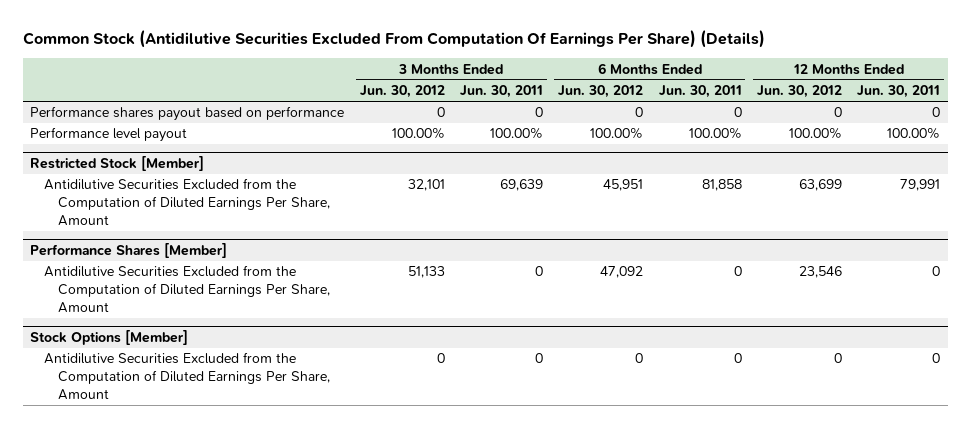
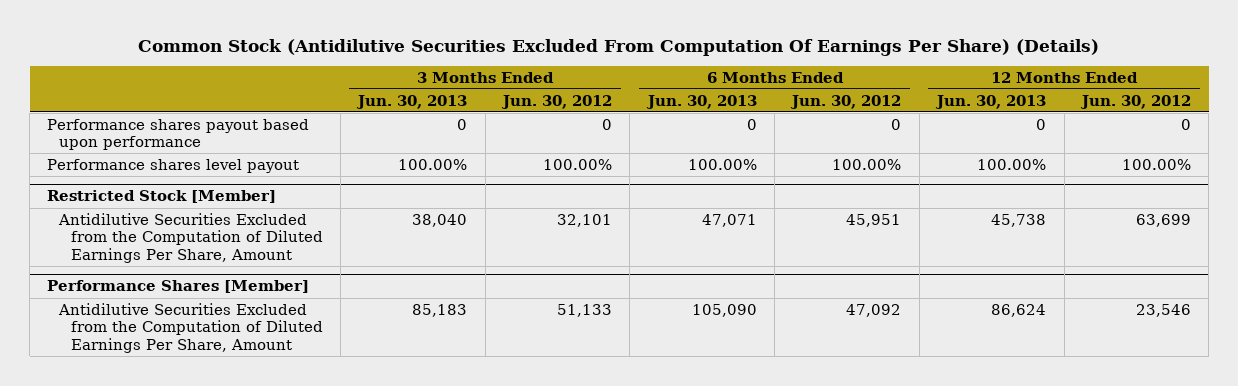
- | 3 Months Ended Jun. 30, 2012 | 3 Months Ended Jun. 30, 2011 | 6 Months Ended Jun. 30, 2012 | 6 Months Ended Jun. 30, 2011 | 12 Months Ended Jun. 30, 2012 | 12 Months Ended Jun. 30, 2011
+ | 3 Months Ended Jun. 30, 2013 | 3 Months Ended Jun. 30, 2012 | 6 Months Ended Jun. 30, 2013 | 6 Months Ended Jun. 30, 2012 | 12 Months Ended Jun. 30, 2013 | 12 Months Ended Jun. 30, 2012
- Performance shares payout based on performance | 0 | 0 | 0 | 0 | 0 | 0
- Performance level payout | 100.00% | 100.00% | 100.00% | 100.00% | 100.00% | 100.00%
+ Performance shares payout based upon performance | 0 | 0 | 0 | 0 | 0 | 0
+ Performance shares level payout | 100.00% | 100.00% | 100.00% | 100.00% | 100.00% | 100.00%
- Stock Options [Member]
- Antidilutive Securities Excluded from the Computation of Diluted Earnings Per Share, Amount | 0 | 0 | 0 | 0 | 0 | 0

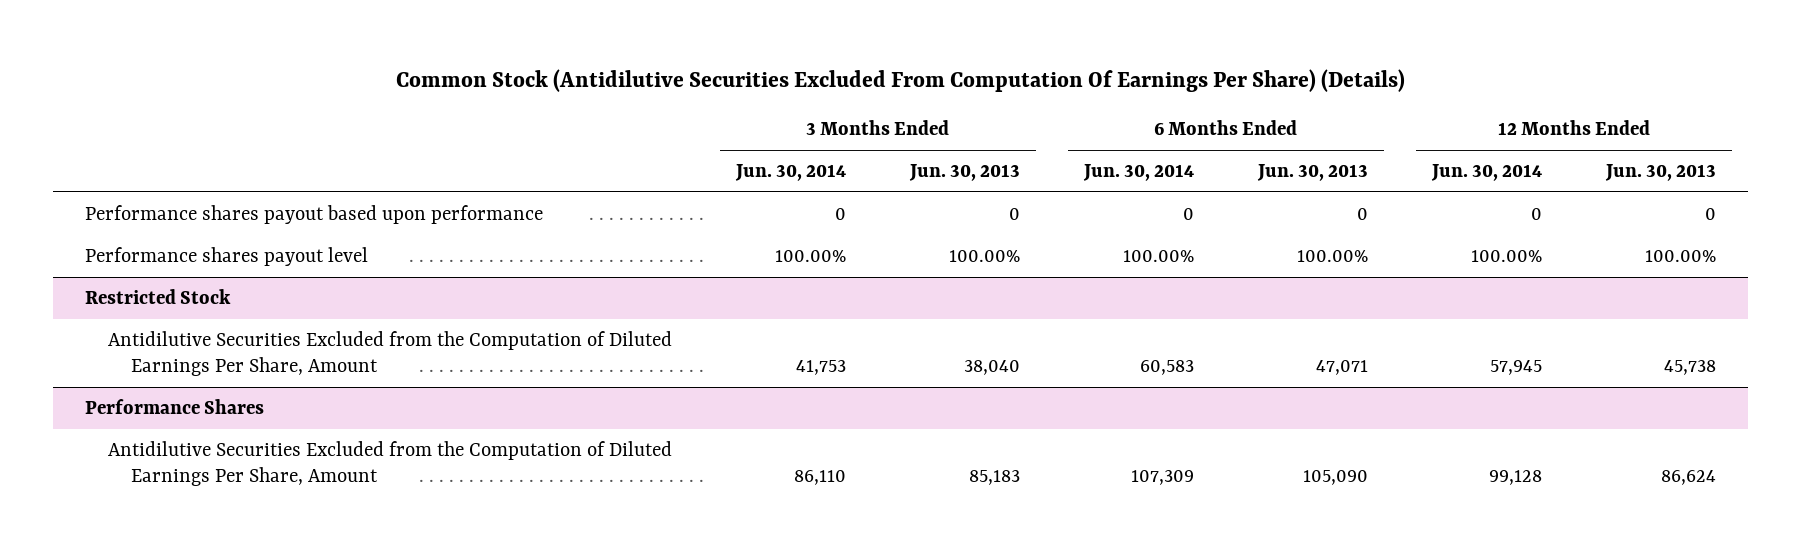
- | 3 Months Ended Jun. 30, 2013 | 3 Months Ended Jun. 30, 2012 | 6 Months Ended Jun. 30, 2013 | 6 Months Ended Jun. 30, 2012 | 12 Months Ended Jun. 30, 2013 | 12 Months Ended Jun. 30, 2012
+ | 3 Months Ended Jun. 30, 2014 | 3 Months Ended Jun. 30, 2013 | 6 Months Ended Jun. 30, 2014 | 6 Months Ended Jun. 30, 2013 | 12 Months Ended Jun. 30, 2014 | 12 Months Ended Jun. 30, 2013
- Performance shares level payout | 100.00% | 100.00% | 100.00% | 100.00% | 100.00% | 100.00%
- Restricted Stock [Member]
+ Performance shares payout level | 100.00% | 100.00% | 100.00% | 100.00% | 100.00% | 100.00%
+ Restricted Stock
- Performance Shares [Member]
+ Performance Shares

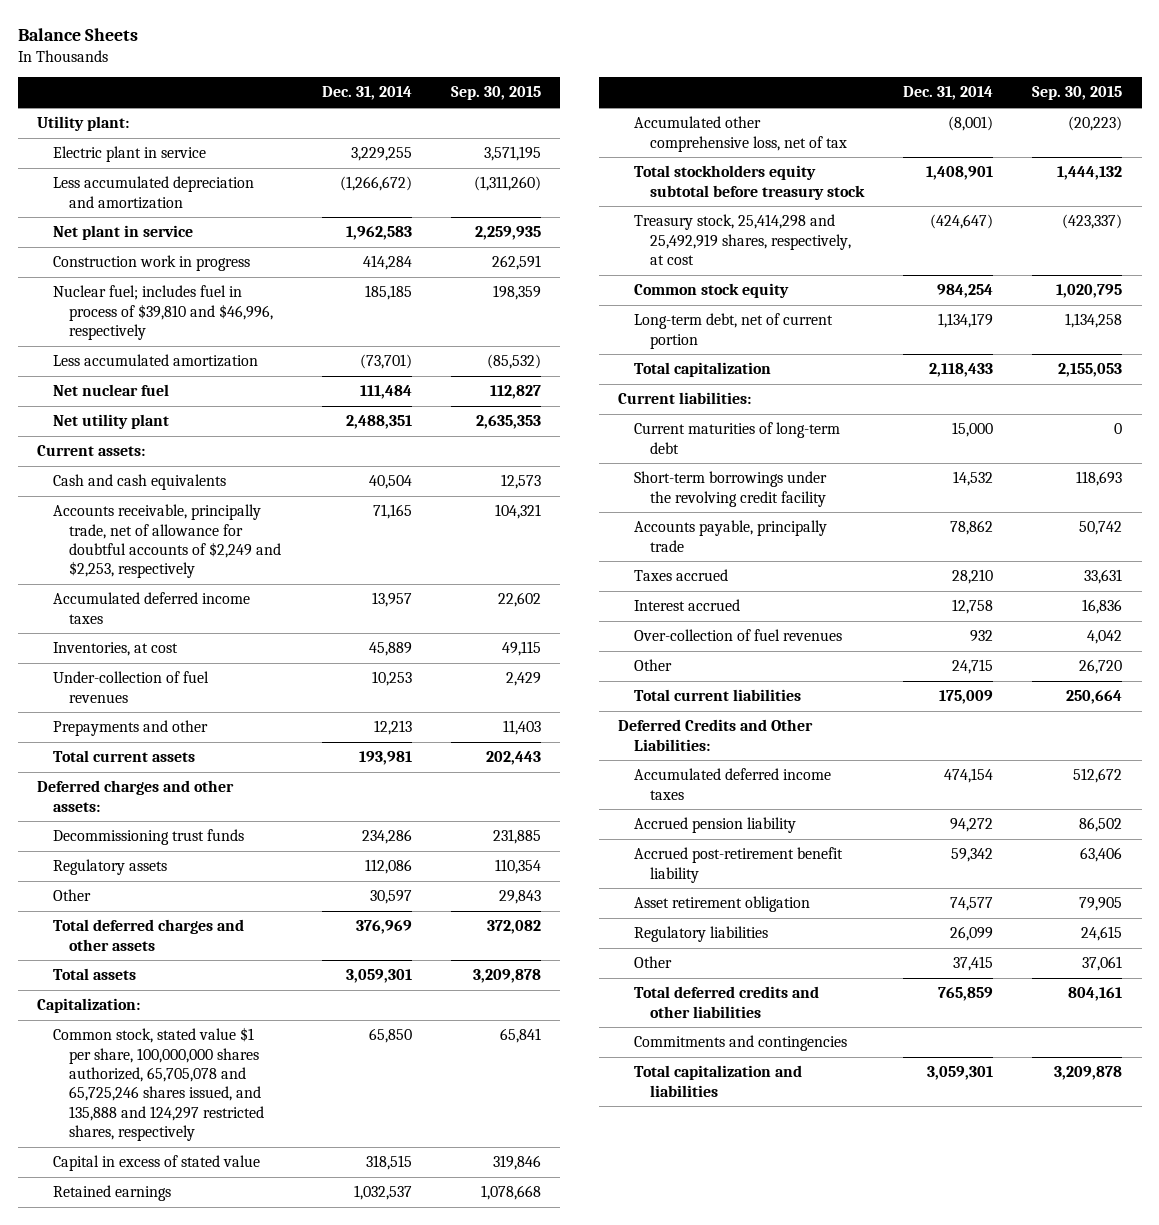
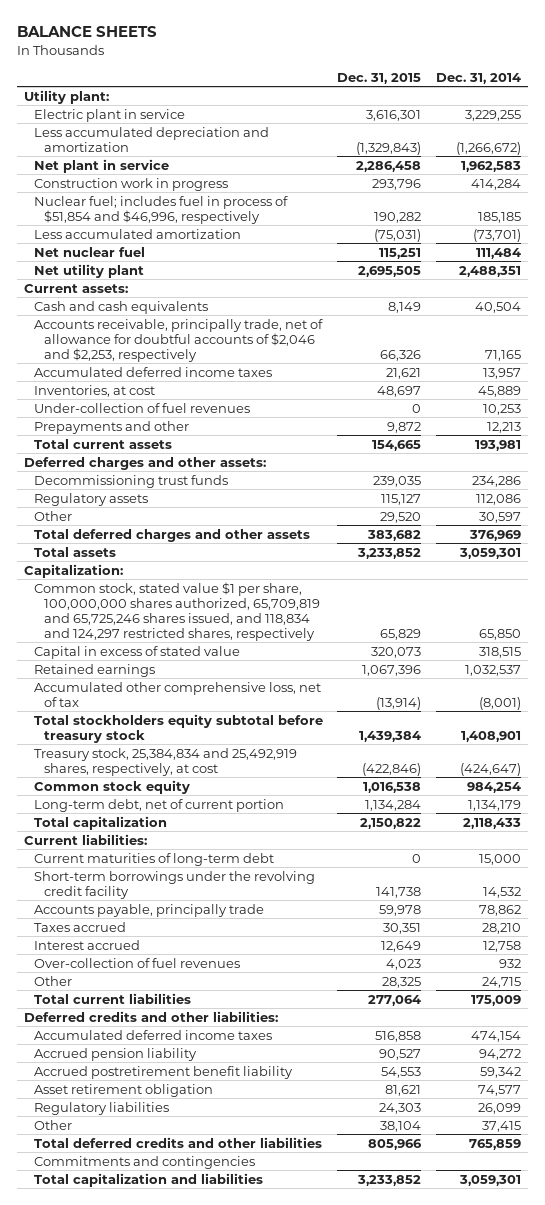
- Balance Sheets
+ BALANCE SHEETS
- | Dec. 31, 2014 | Sep. 30, 2015
+ | Dec. 31, 2015 | Dec. 31, 2014
- Nuclear fuel; includes fuel in process of $39,810 and $46,996, respectively | 185,185 | 198,359
+ Nuclear fuel; includes fuel in process of $51,854 and $46,996, respectively | 190,282 | 185,185
- Accounts receivable, principally trade, net of allowance for doubtful accounts of $2,249 and $2,253, respectively | 71,165 | 104,321
+ Accounts receivable, principally trade, net of allowance for doubtful accounts of $2,046 and $2,253, respectively | 66,326 | 71,165
- Common stock, stated value $1 per share, 100,000,000 shares authorized, 65,705,078 and 65,725,246 shares issued, and 135,888 and 124,297 restricted shares, respectively | 65,850 | 65,841
+ Common stock, stated value $1 per share, 100,000,000 shares authorized, 65,709,819 and 65,725,246 shares issued, and 118,834 and 124,297 restricted shares, respectively | 65,829 | 65,850
- Treasury stock, 25,414,298 and 25,492,919 shares, respectively, at cost | (424,647) | (423,337)
+ Treasury stock, 25,384,834 and 25,492,919 shares, respectively, at cost | (422,846) | (424,647)
- Deferred Credits and Other Liabilities:
+ Deferred credits and other liabilities:
- Accrued post-retirement benefit liability | 59,342 | 63,406
+ Accrued postretirement benefit liability | 54,553 | 59,342

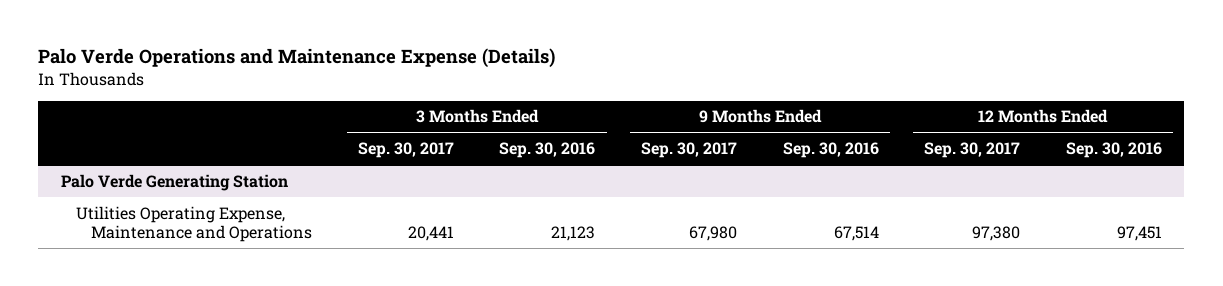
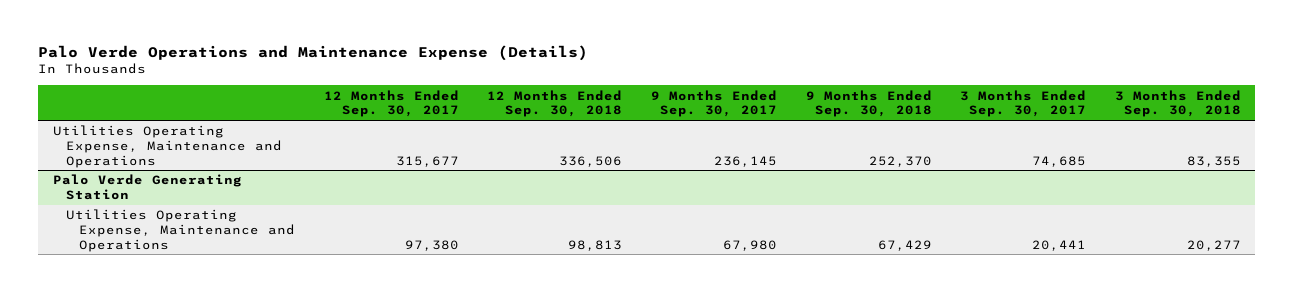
- | 3 Months Ended Sep. 30, 2017 | 3 Months Ended Sep. 30, 2016 | 9 Months Ended Sep. 30, 2017 | 9 Months Ended Sep. 30, 2016 | 12 Months Ended Sep. 30, 2017 | 12 Months Ended Sep. 30, 2016
+ | 12 Months Ended Sep. 30, 2017 | 12 Months Ended Sep. 30, 2018 | 9 Months Ended Sep. 30, 2017 | 9 Months Ended Sep. 30, 2018 | 3 Months Ended Sep. 30, 2017 | 3 Months Ended Sep. 30, 2018
+ Utilities Operating Expense, Maintenance and Operations | 315,677 | 336,506 | 236,145 | 252,370 | 74,685 | 83,355

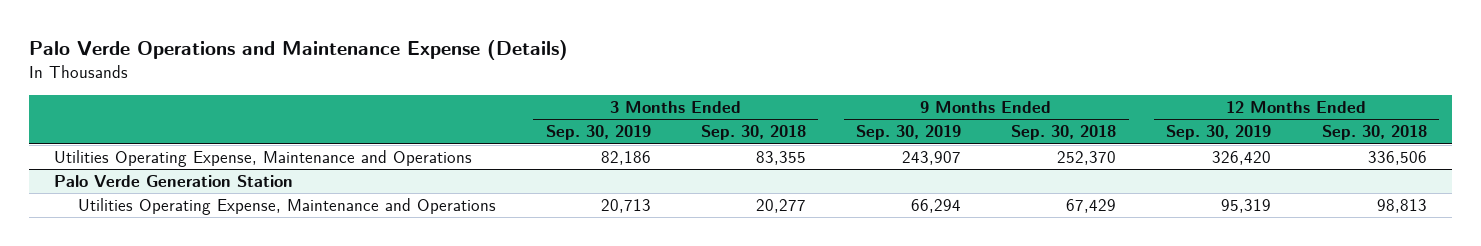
- | 12 Months Ended Sep. 30, 2017 | 12 Months Ended Sep. 30, 2018 | 9 Months Ended Sep. 30, 2017 | 9 Months Ended Sep. 30, 2018 | 3 Months Ended Sep. 30, 2017 | 3 Months Ended Sep. 30, 2018
+ | 3 Months Ended Sep. 30, 2019 | 3 Months Ended Sep. 30, 2018 | 9 Months Ended Sep. 30, 2019 | 9 Months Ended Sep. 30, 2018 | 12 Months Ended Sep. 30, 2019 | 12 Months Ended Sep. 30, 2018
- Palo Verde Generating Station
+ Palo Verde Generation Station

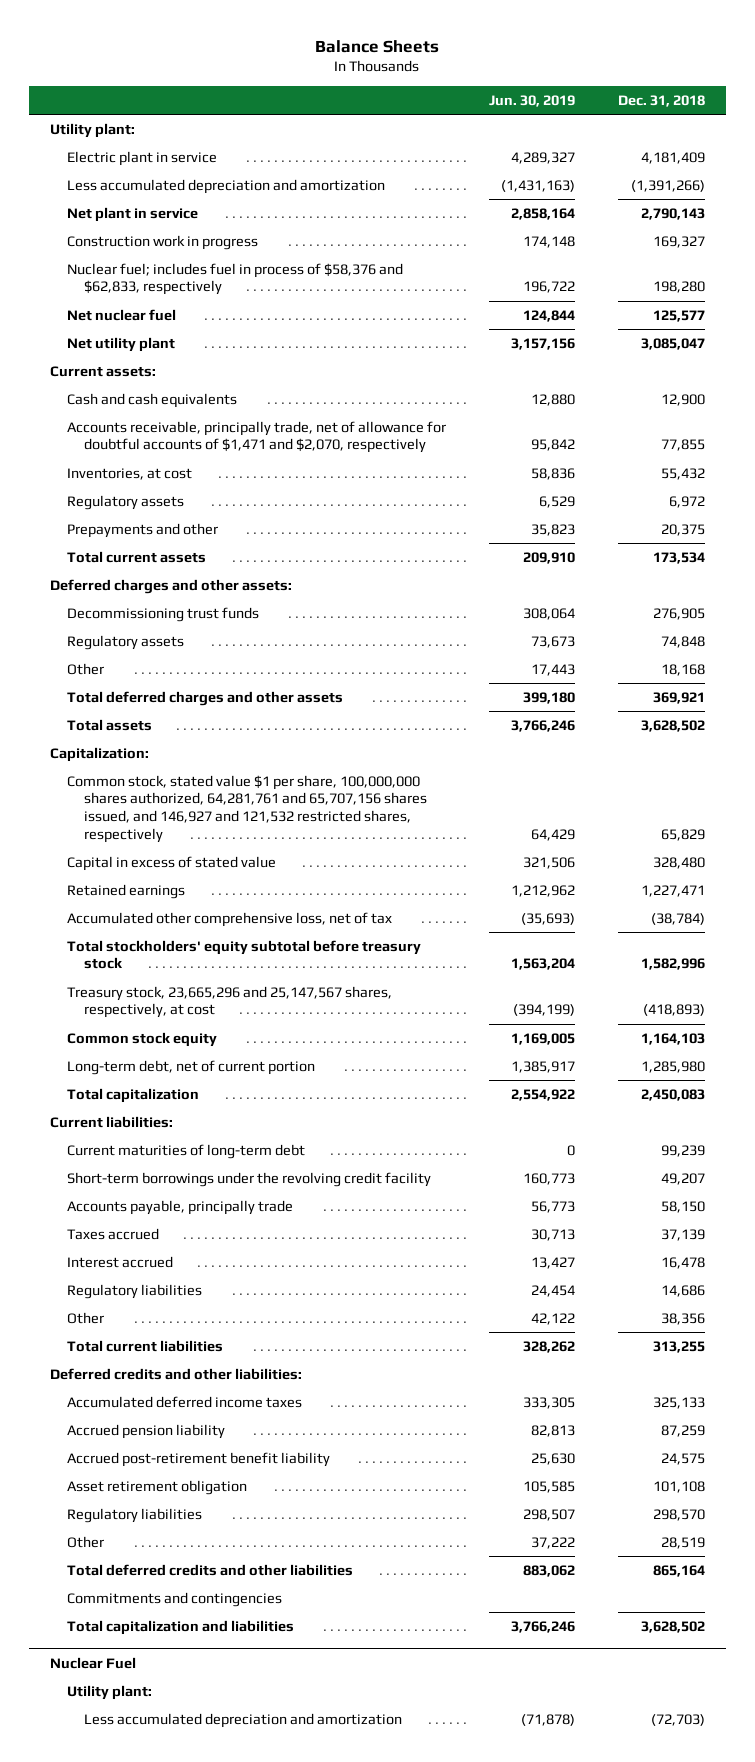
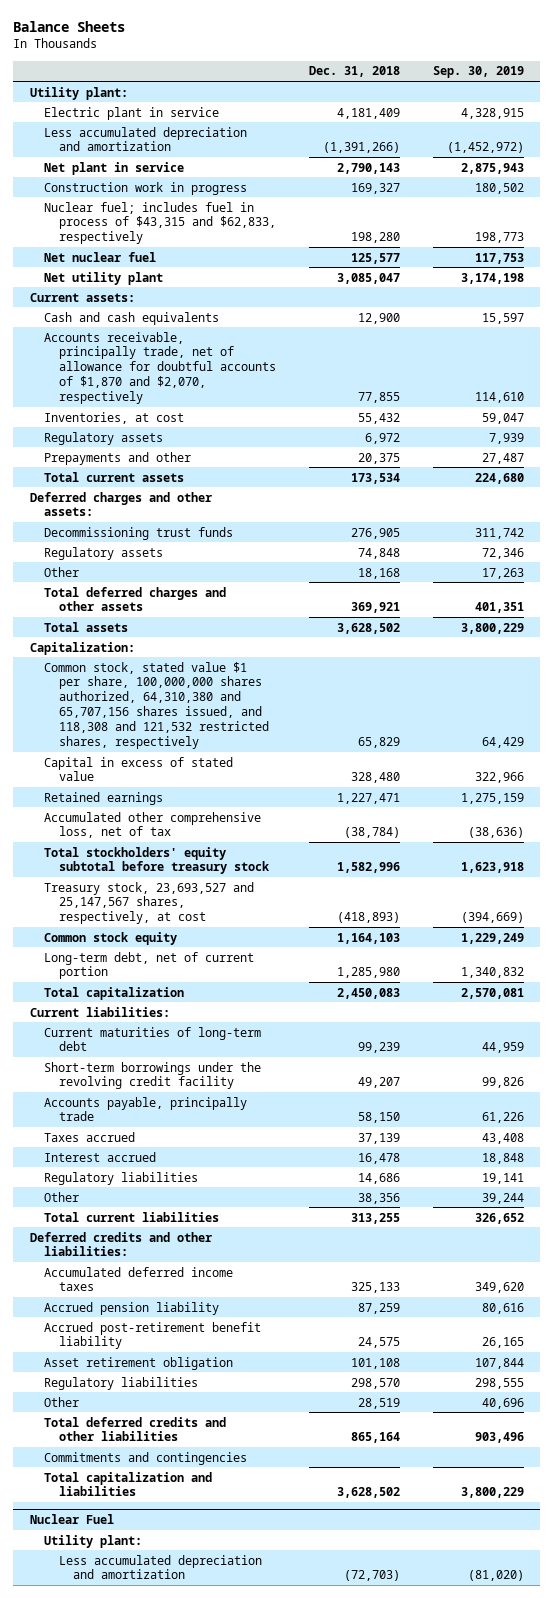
- | Jun. 30, 2019 | Dec. 31, 2018
+ | Dec. 31, 2018 | Sep. 30, 2019
- Nuclear fuel; includes fuel in process of $58,376 and $62,833, respectively | 196,722 | 198,280
+ Nuclear fuel; includes fuel in process of $43,315 and $62,833, respectively | 198,280 | 198,773
- Accounts receivable, principally trade, net of allowance for doubtful accounts of $1,471 and $2,070, respectively | 95,842 | 77,855
+ Accounts receivable, principally trade, net of allowance for doubtful accounts of $1,870 and $2,070, respectively | 77,855 | 114,610
- Common stock, stated value $1 per share, 100,000,000 shares authorized, 64,281,761 and 65,707,156 shares issued, and 146,927 and 121,532 restricted shares, respectively | 64,429 | 65,829
+ Common stock, stated value $1 per share, 100,000,000 shares authorized, 64,310,380 and 65,707,156 shares issued, and 118,308 and 121,532 restricted shares, respectively | 65,829 | 64,429
- Treasury stock, 23,665,296 and 25,147,567 shares, respectively, at cost | (394,199) | (418,893)
+ Treasury stock, 23,693,527 and 25,147,567 shares, respectively, at cost | (418,893) | (394,669)

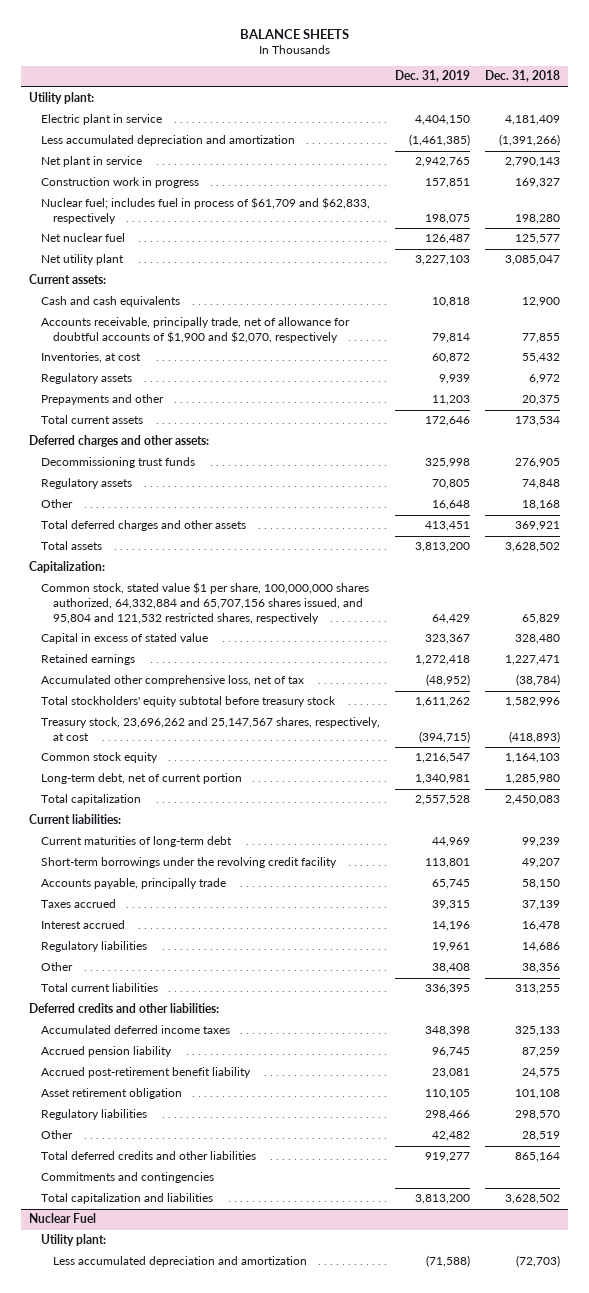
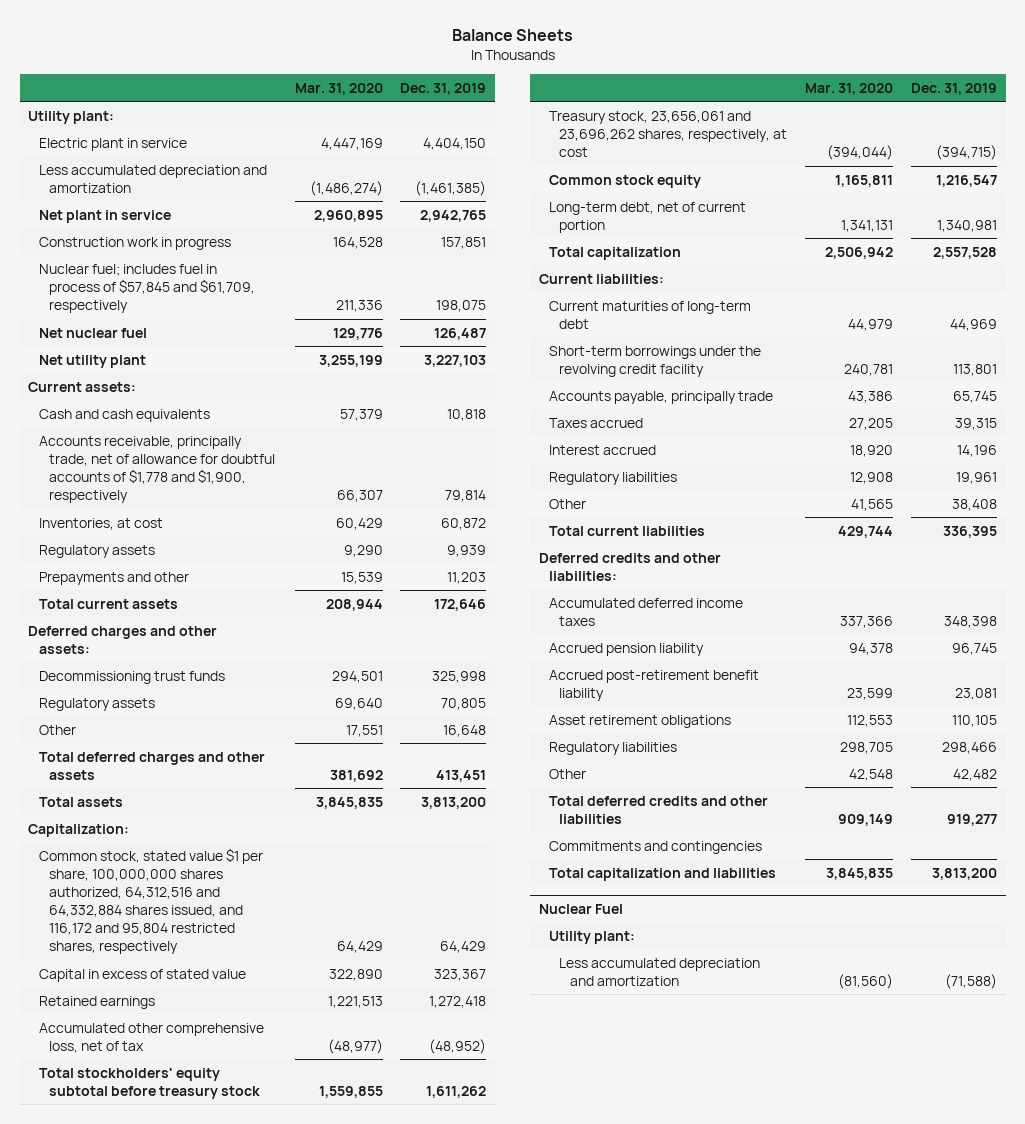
- BALANCE SHEETS
+ Balance Sheets
- | Dec. 31, 2019 | Dec. 31, 2018
+ | Mar. 31, 2020 | Dec. 31, 2019
- Nuclear fuel; includes fuel in process of $61,709 and $62,833, respectively | 198,075 | 198,280
+ Nuclear fuel; includes fuel in process of $57,845 and $61,709, respectively | 211,336 | 198,075
- Accounts receivable, principally trade, net of allowance for doubtful accounts of $1,900 and $2,070, respectively | 79,814 | 77,855
+ Accounts receivable, principally trade, net of allowance for doubtful accounts of $1,778 and $1,900, respectively | 66,307 | 79,814
- Common stock, stated value $1 per share, 100,000,000 shares authorized, 64,332,884 and 65,707,156 shares issued, and 95,804 and 121,532 restricted shares, respectively | 64,429 | 65,829
+ Common stock, stated value $1 per share, 100,000,000 shares authorized, 64,312,516 and 64,332,884 shares issued, and 116,172 and 95,804 restricted shares, respectively | 64,429 | 64,429
- Treasury stock, 23,696,262 and 25,147,567 shares, respectively, at cost | (394,715) | (418,893)
+ Treasury stock, 23,656,061 and 23,696,262 shares, respectively, at cost | (394,044) | (394,715)
- Asset retirement obligation | 110,105 | 101,108
+ Asset retirement obligations | 112,553 | 110,105

